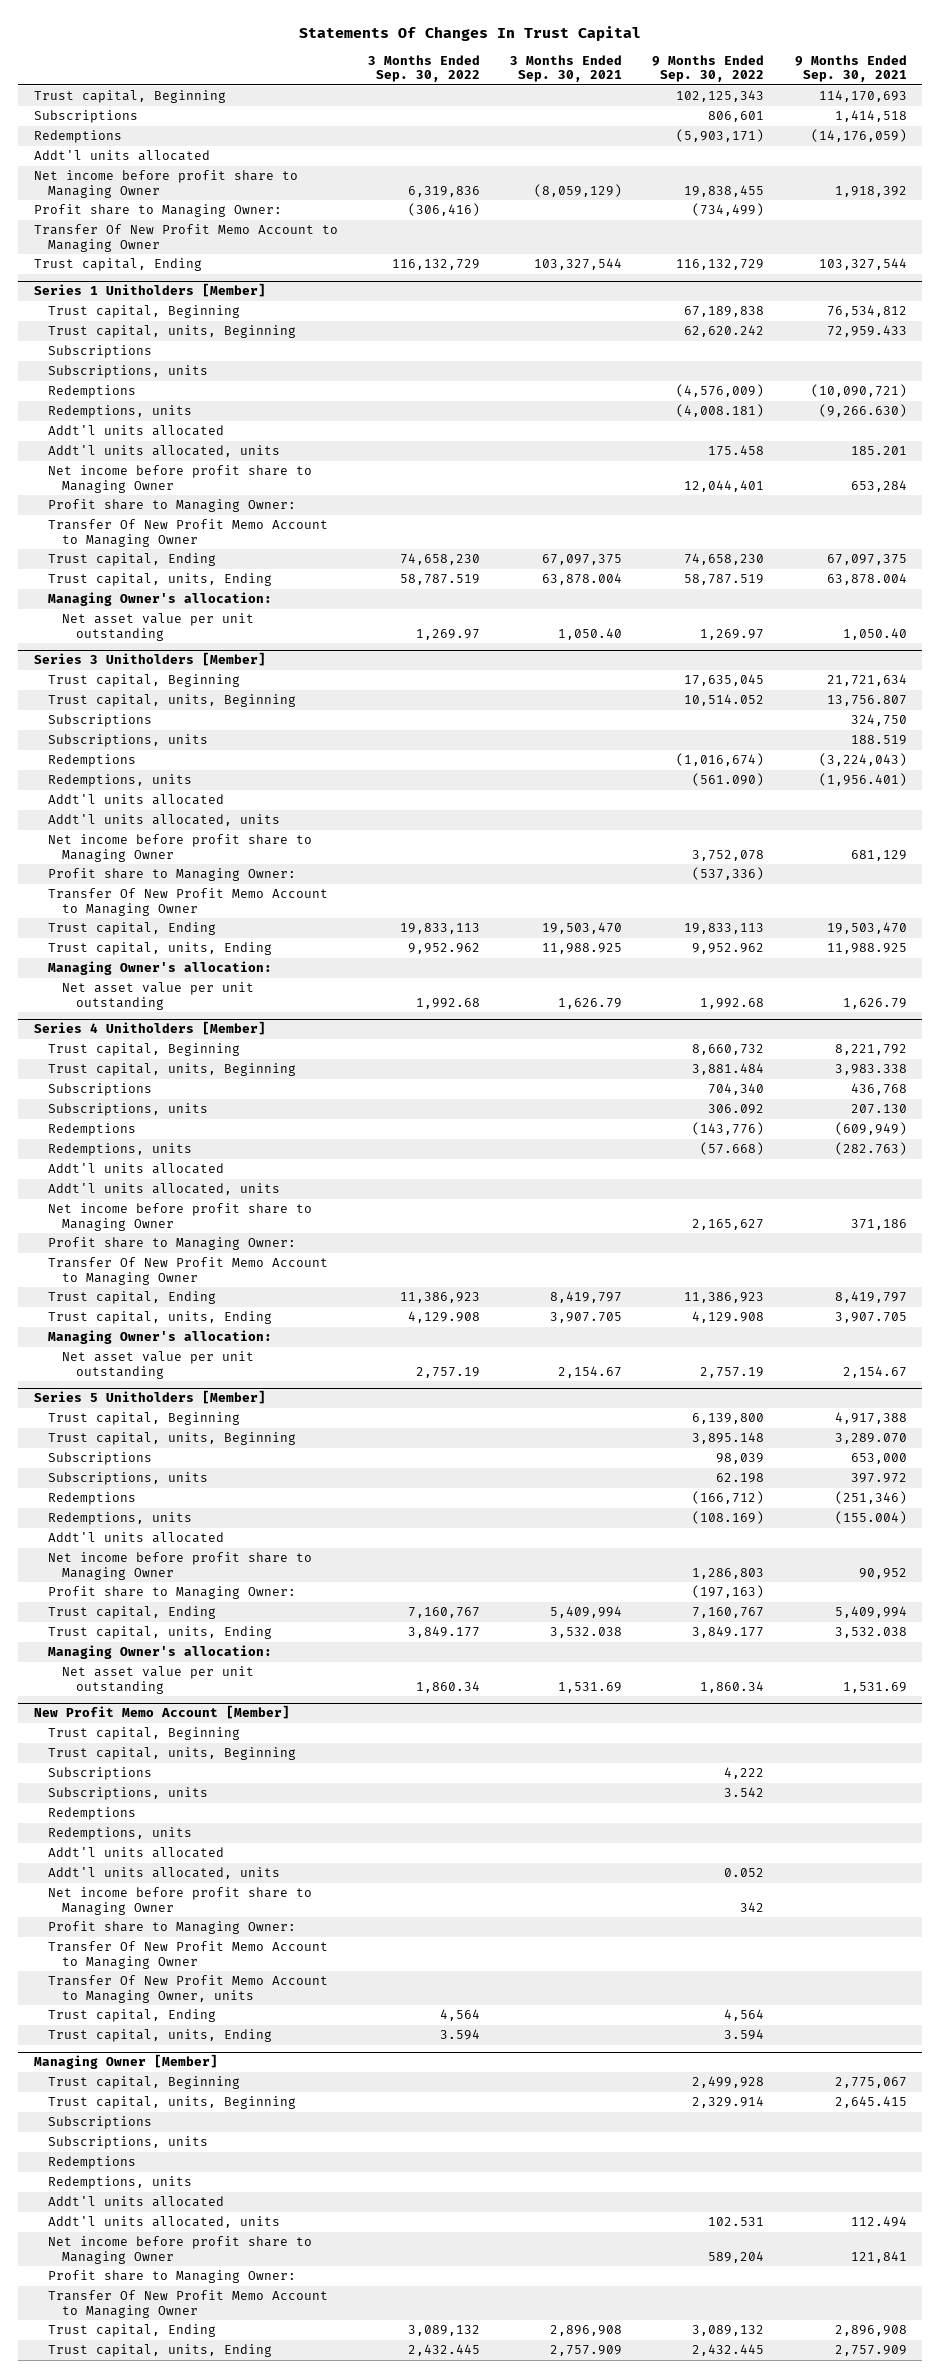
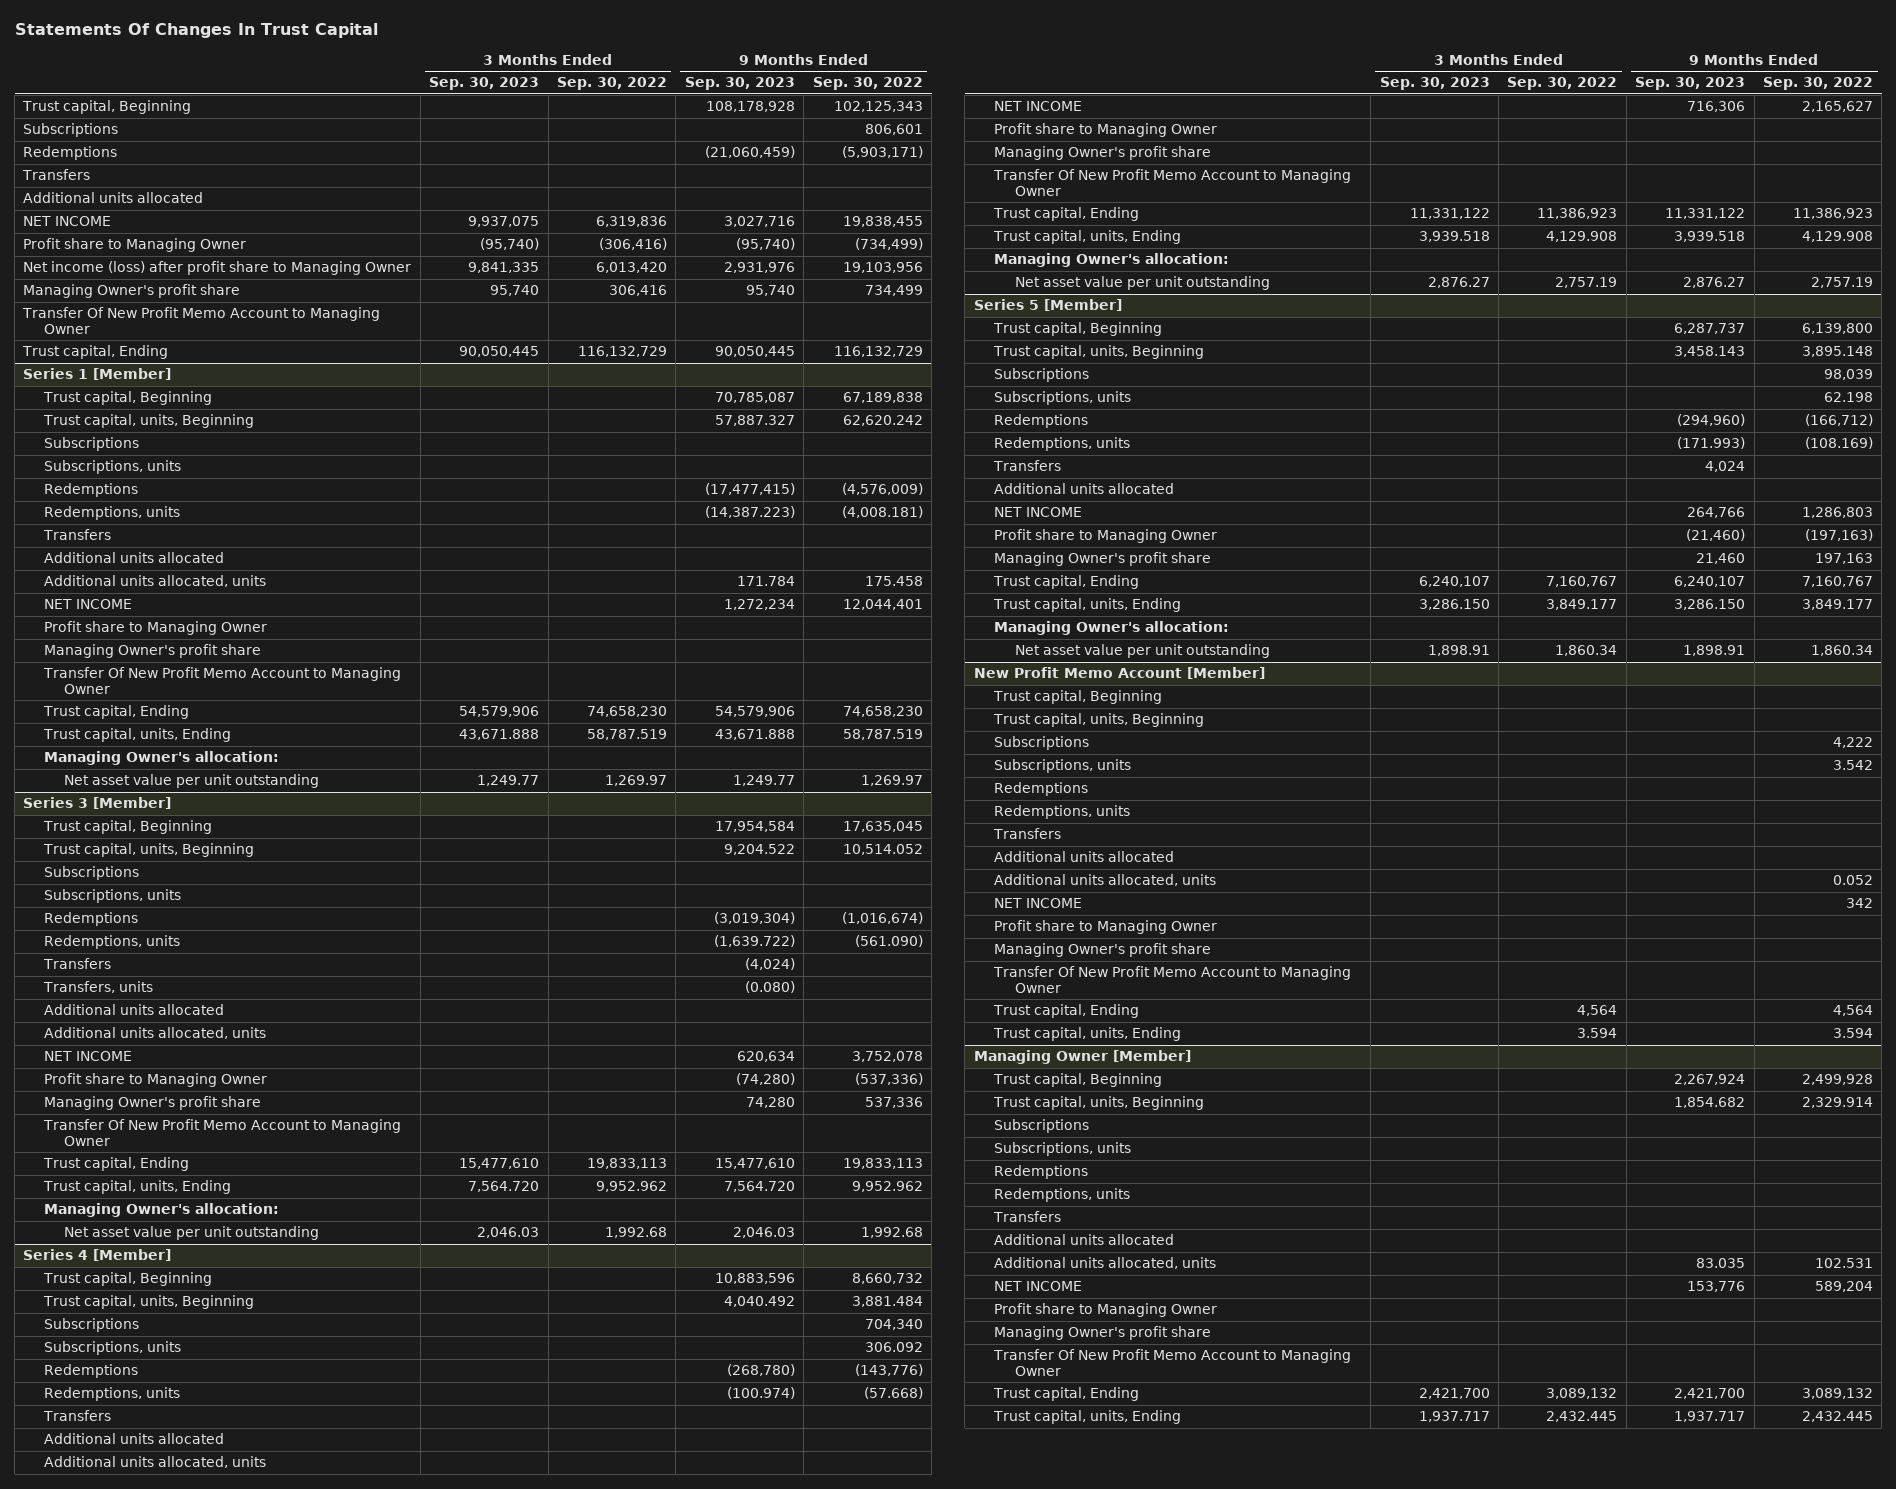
- | 3 Months Ended Sep. 30, 2022 | 3 Months Ended Sep. 30, 2021 | 9 Months Ended Sep. 30, 2022 | 9 Months Ended Sep. 30, 2021
+ | 3 Months Ended Sep. 30, 2023 | 3 Months Ended Sep. 30, 2022 | 9 Months Ended Sep. 30, 2023 | 9 Months Ended Sep. 30, 2022
- Addt'l units allocated
- Net income before profit share to Managing Owner | 6,319,836 | (8,059,129) | 19,838,455 | 1,918,392
- Profit share to Managing Owner: | (306,416) | | (734,499) |
+ Transfers
+ Additional units allocated
+ NET INCOME | 9,937,075 | 6,319,836 | 3,027,716 | 19,838,455
+ Profit share to Managing Owner | (95,740) | (306,416) | (95,740) | (734,499)
+ Net income (loss) after profit share to Managing Owner | 9,841,335 | 6,013,420 | 2,931,976 | 19,103,956
+ Managing Owner's profit share | 95,740 | 306,416 | 95,740 | 734,499
- Series 1 Unitholders [Member]
+ Series 1 [Member]
- Addt'l units allocated
- Addt'l units allocated, units | | | 175.458 | 185.201
- Net income before profit share to Managing Owner | | | 12,044,401 | 653,284
- Profit share to Managing Owner:
+ Transfers
+ Additional units allocated
+ Additional units allocated, units | | | 171.784 | 175.458
+ NET INCOME | | | 1,272,234 | 12,044,401
+ Profit share to Managing Owner
+ Managing Owner's profit share
- Series 3 Unitholders [Member]
+ Series 3 [Member]
- Addt'l units allocated
- Addt'l units allocated, units
- Net income before profit share to Managing Owner | | | 3,752,078 | 681,129
- Profit share to Managing Owner: | | | (537,336) |
+ Transfers | | | (4,024) |
+ Transfers, units | | | (0.080) |
+ Additional units allocated
+ Additional units allocated, units
+ NET INCOME | | | 620,634 | 3,752,078
+ Profit share to Managing Owner | | | (74,280) | (537,336)
+ Managing Owner's profit share | | | 74,280 | 537,336
- Series 4 Unitholders [Member]
+ Series 4 [Member]
- Addt'l units allocated
- Addt'l units allocated, units
- Net income before profit share to Managing Owner | | | 2,165,627 | 371,186
- Profit share to Managing Owner:
+ Transfers
+ Additional units allocated
+ Additional units allocated, units
+ NET INCOME | | | 716,306 | 2,165,627
+ Profit share to Managing Owner
+ Managing Owner's profit share
- Series 5 Unitholders [Member]
+ Series 5 [Member]
- Addt'l units allocated
- Net income before profit share to Managing Owner | | | 1,286,803 | 90,952
- Profit share to Managing Owner: | | | (197,163) |
+ Transfers | | | 4,024 |
+ Additional units allocated
+ NET INCOME | | | 264,766 | 1,286,803
+ Profit share to Managing Owner | | | (21,460) | (197,163)
+ Managing Owner's profit share | | | 21,460 | 197,163
@ New Profit Memo Account [Member]
- Addt'l units allocated
- Addt'l units allocated, units | | | 0.052 |
- Net income before profit share to Managing Owner | | | 342 |
- Profit share to Managing Owner:
+ Transfers
+ Additional units allocated
+ Additional units allocated, units | | | | 0.052
+ NET INCOME | | | | 342
+ Profit share to Managing Owner
+ Managing Owner's profit share
- Transfer Of New Profit Memo Account to Managing Owner, units
@ Managing Owner [Member]
- Addt'l units allocated
- Addt'l units allocated, units | | | 102.531 | 112.494
- Net income before profit share to Managing Owner | | | 589,204 | 121,841
- Profit share to Managing Owner:
+ Transfers
+ Additional units allocated
+ Additional units allocated, units | | | 83.035 | 102.531
+ NET INCOME | | | 153,776 | 589,204
+ Profit share to Managing Owner
+ Managing Owner's profit share

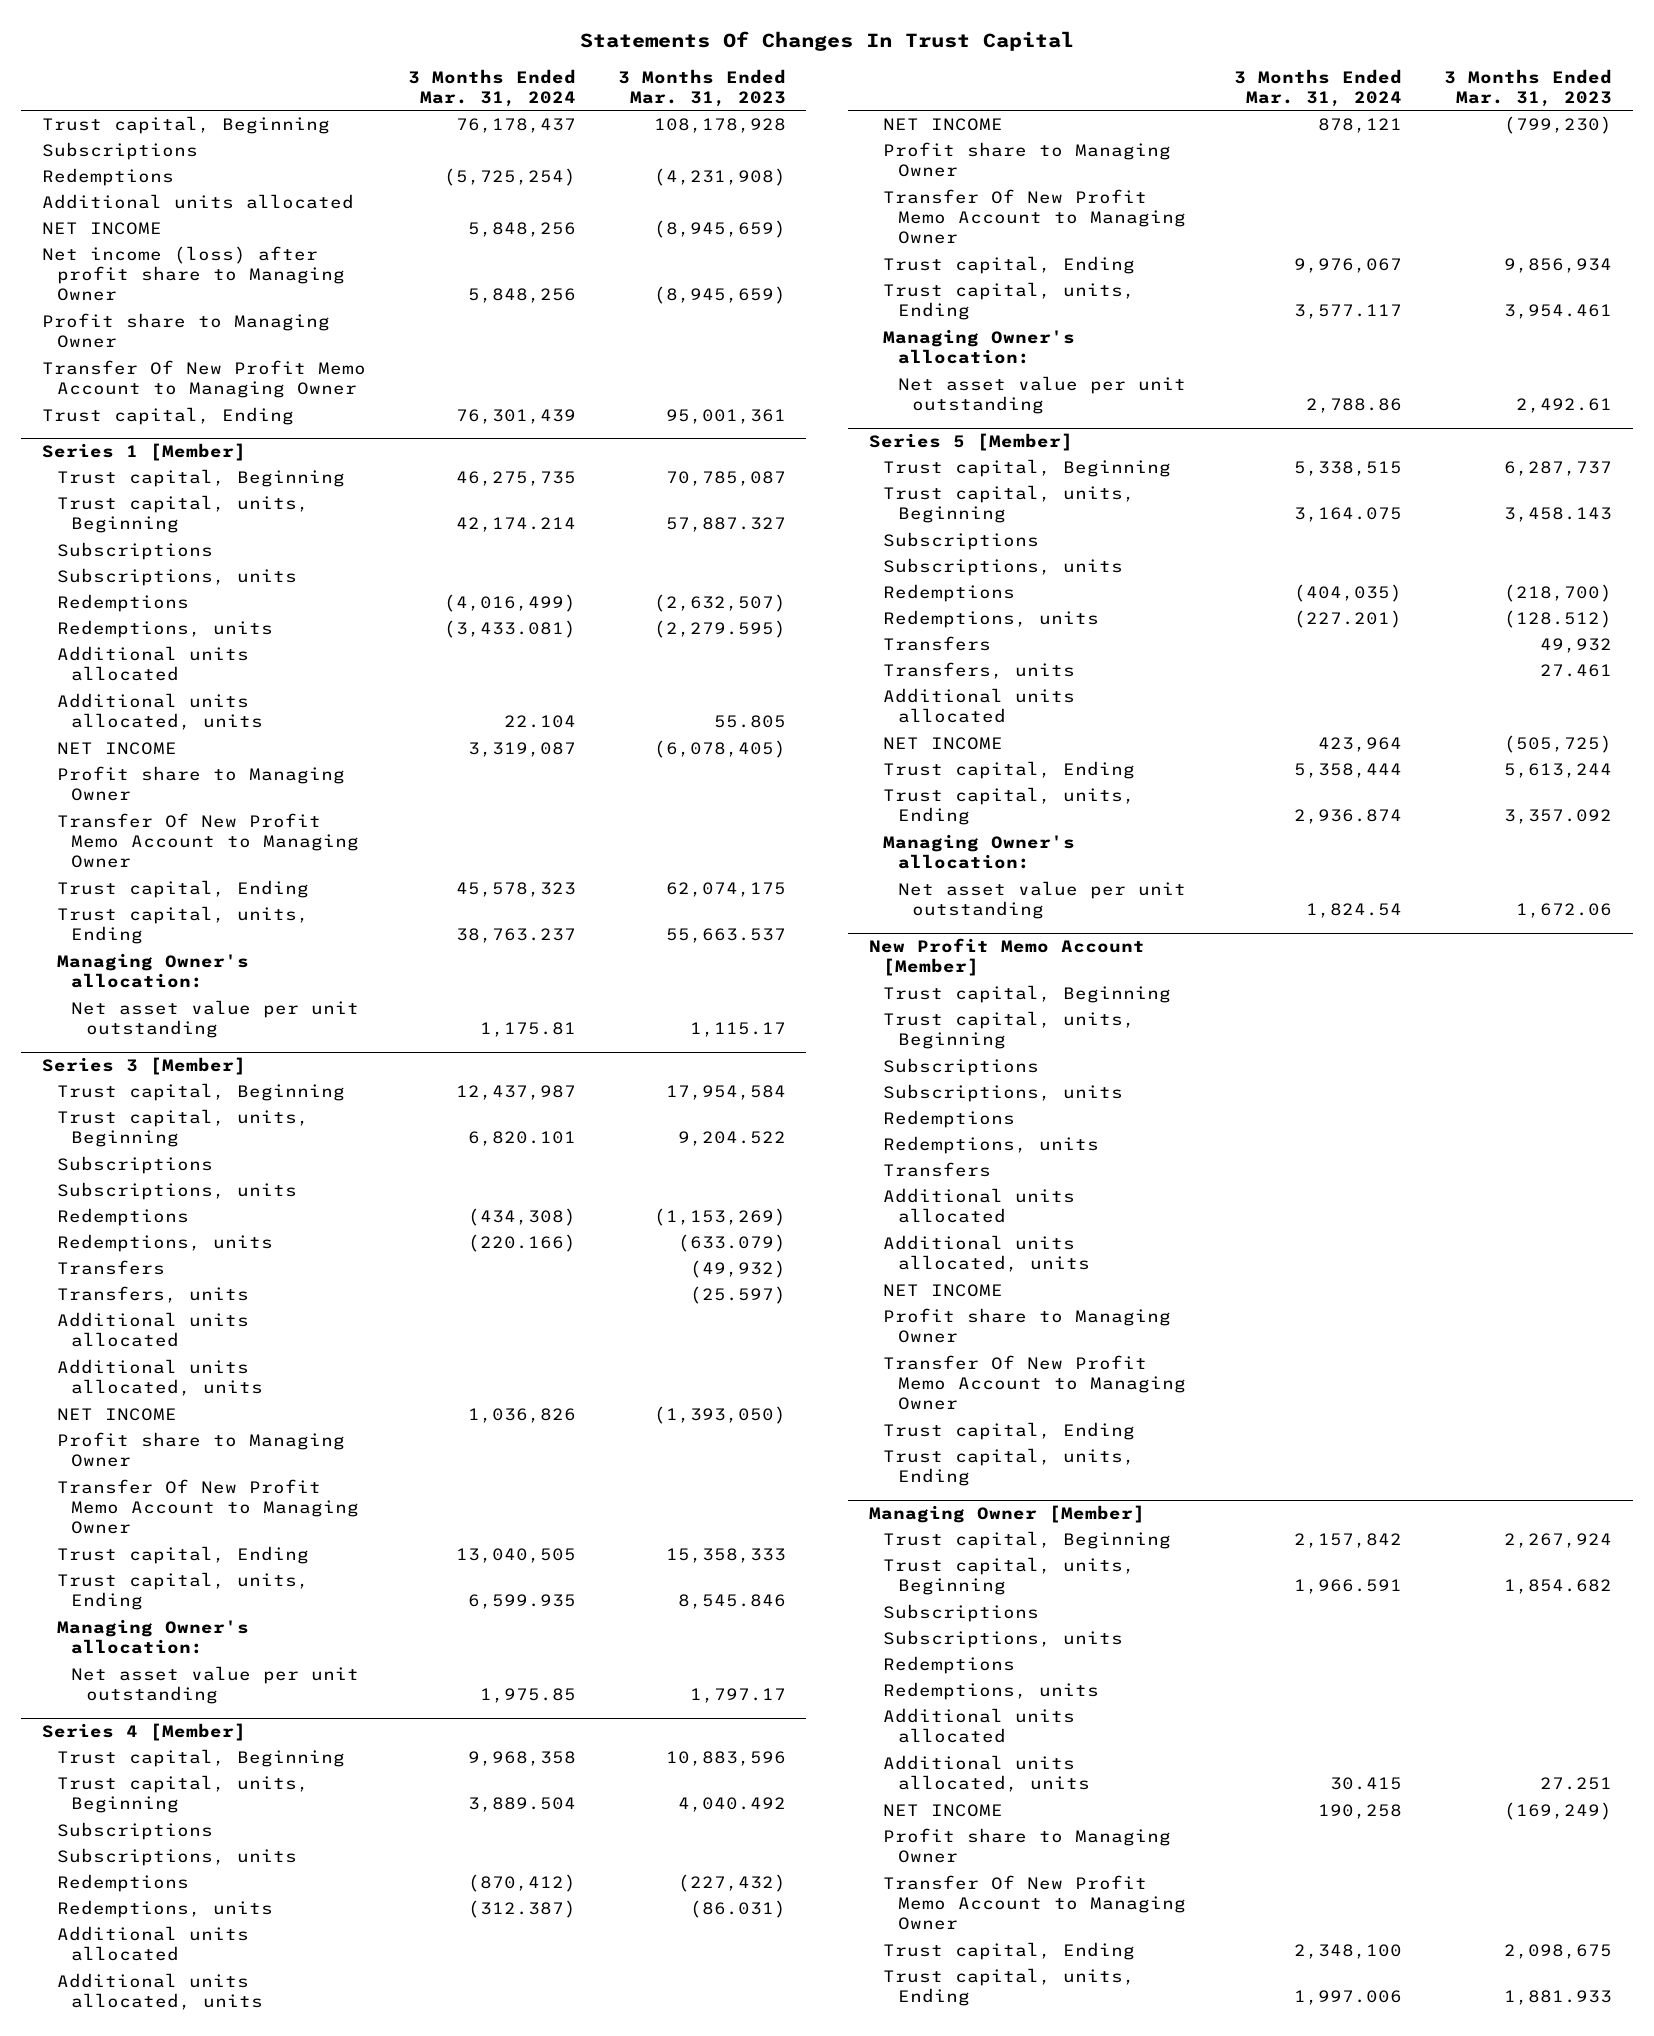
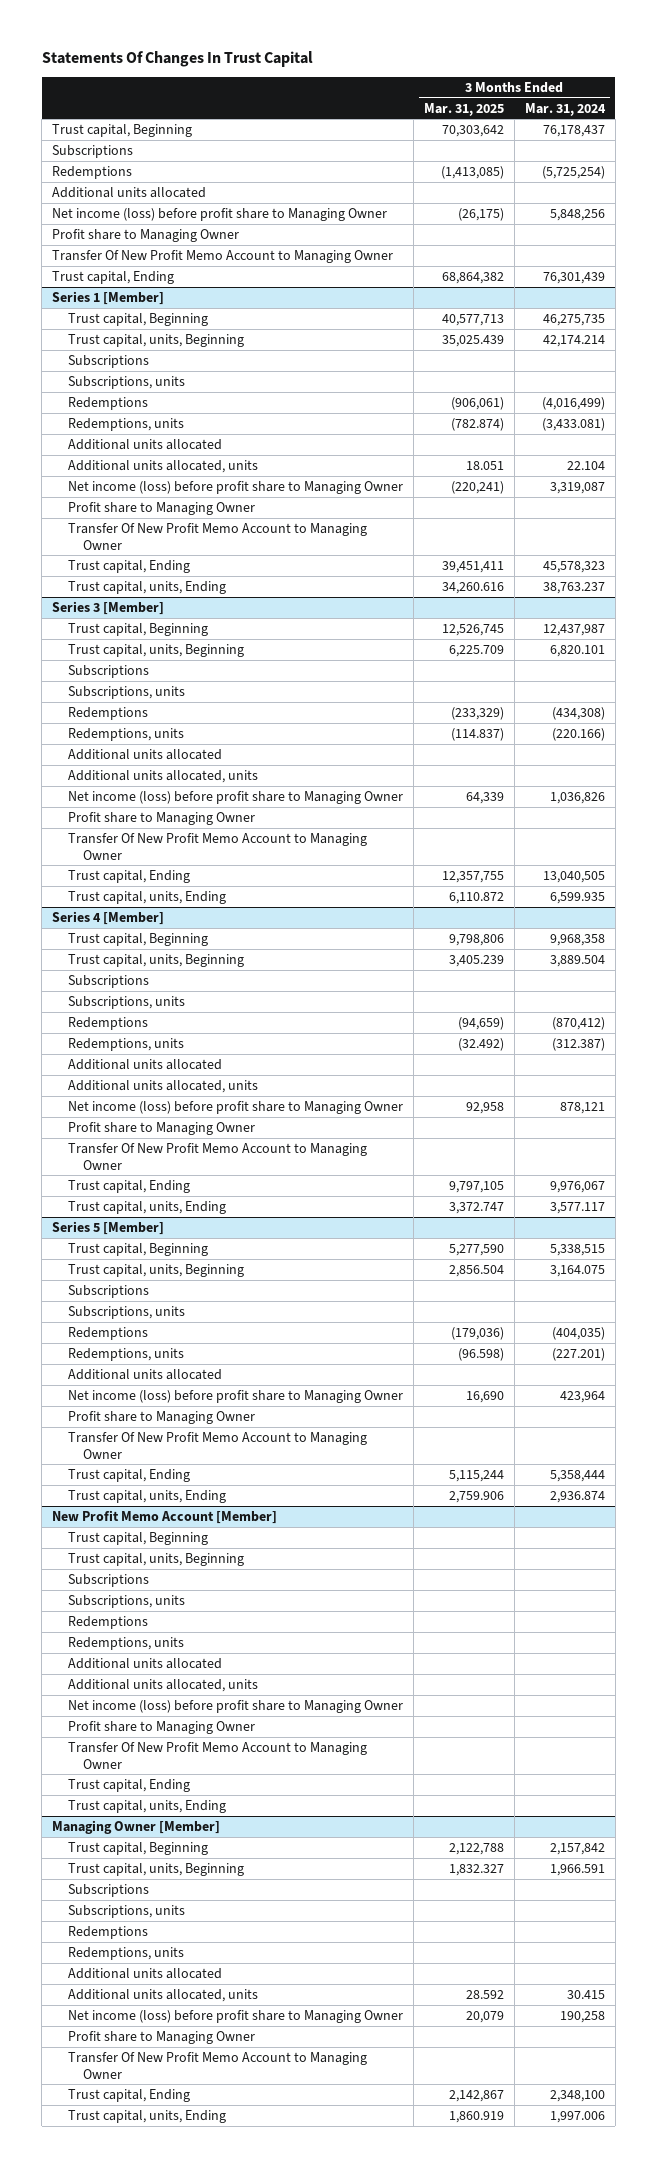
- | 3 Months Ended Mar. 31, 2024 | 3 Months Ended Mar. 31, 2023
+ | 3 Months Ended Mar. 31, 2025 | 3 Months Ended Mar. 31, 2024
- NET INCOME | 5,848,256 | (8,945,659)
- Net income (loss) after profit share to Managing Owner | 5,848,256 | (8,945,659)
+ Net income (loss) before profit share to Managing Owner | (26,175) | 5,848,256
@ Series 1 [Member]
- NET INCOME | 3,319,087 | (6,078,405)
+ Net income (loss) before profit share to Managing Owner | (220,241) | 3,319,087
- Managing Owner's allocation:
- Net asset value per unit outstanding | 1,175.81 | 1,115.17
@ Series 3 [Member]
- Transfers | | (49,932)
- Transfers, units | | (25.597)
- NET INCOME | 1,036,826 | (1,393,050)
+ Net income (loss) before profit share to Managing Owner | 64,339 | 1,036,826
- Managing Owner's allocation:
- Net asset value per unit outstanding | 1,975.85 | 1,797.17
@ Series 4 [Member]
- NET INCOME | 878,121 | (799,230)
+ Net income (loss) before profit share to Managing Owner | 92,958 | 878,121
- Managing Owner's allocation:
- Net asset value per unit outstanding | 2,788.86 | 2,492.61
@ Series 5 [Member]
- Transfers | | 49,932
- Transfers, units | | 27.461
- NET INCOME | 423,964 | (505,725)
+ Net income (loss) before profit share to Managing Owner | 16,690 | 423,964
+ Profit share to Managing Owner
+ Transfer Of New Profit Memo Account to Managing Owner
- Managing Owner's allocation:
- Net asset value per unit outstanding | 1,824.54 | 1,672.06
@ New Profit Memo Account [Member]
- Transfers
- NET INCOME
+ Net income (loss) before profit share to Managing Owner
@ Managing Owner [Member]
- NET INCOME | 190,258 | (169,249)
+ Net income (loss) before profit share to Managing Owner | 20,079 | 190,258

